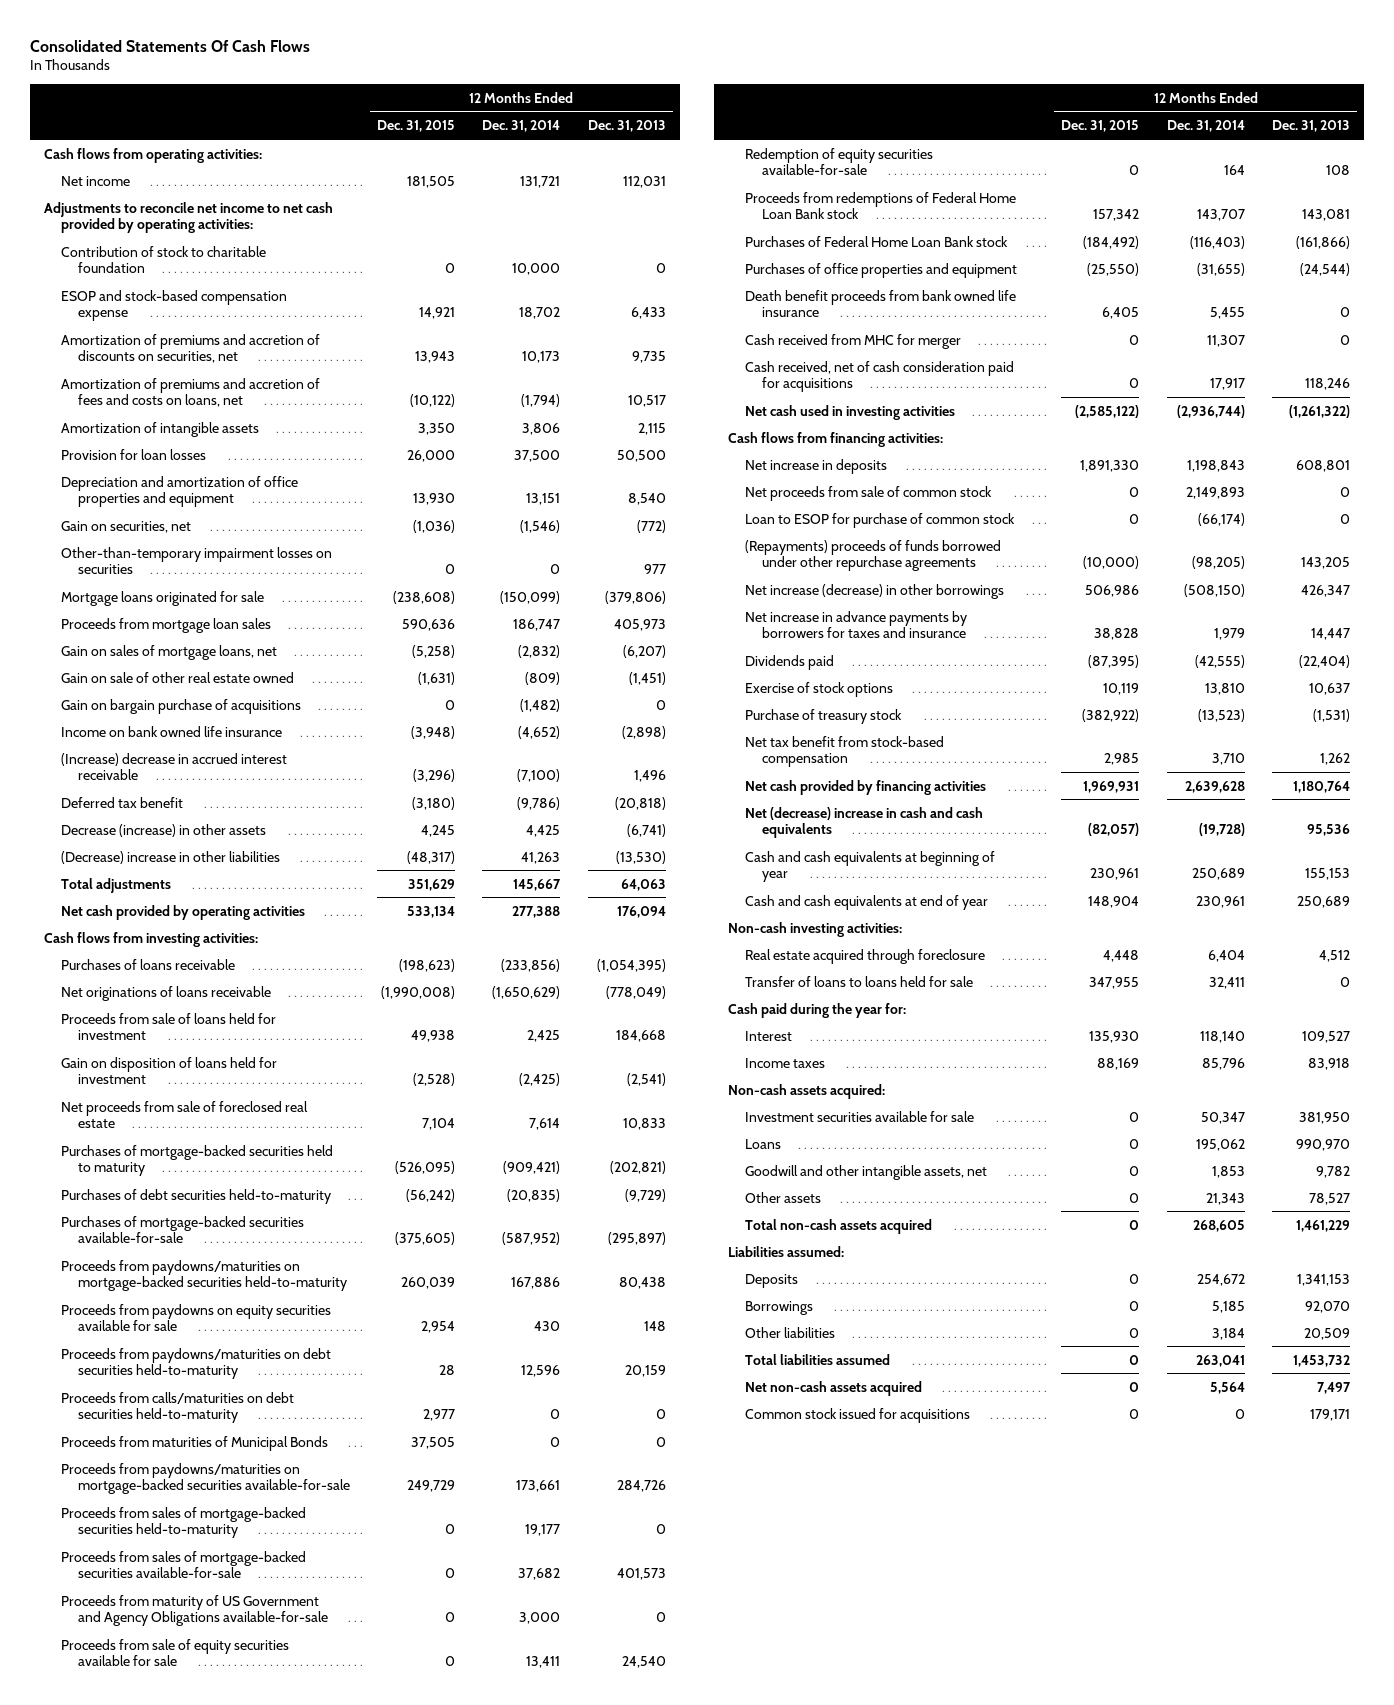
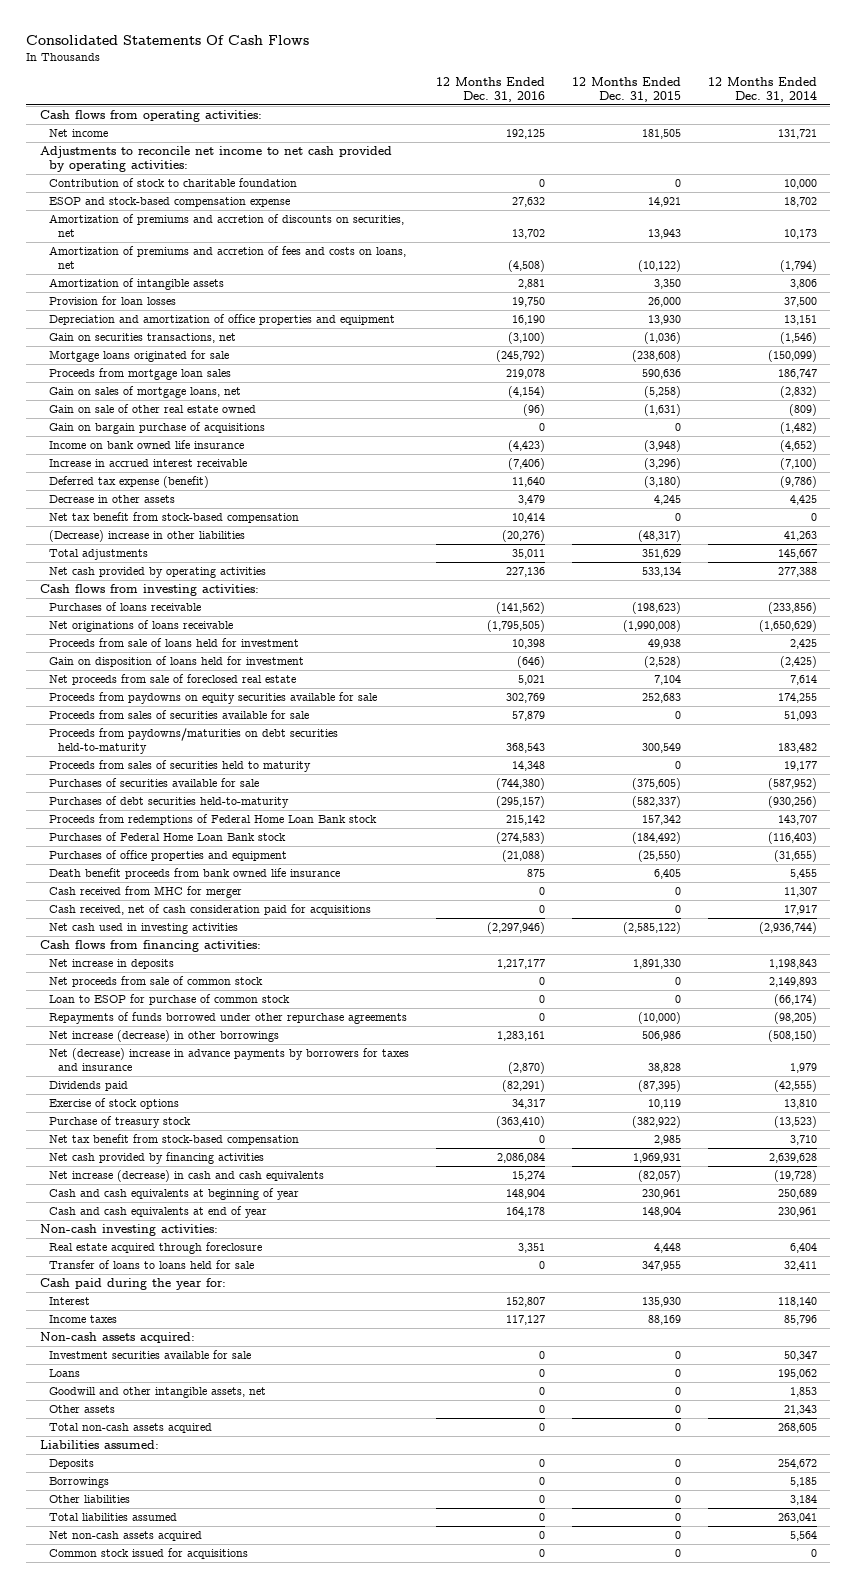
- | 12 Months Ended Dec. 31, 2015 | 12 Months Ended Dec. 31, 2014 | 12 Months Ended Dec. 31, 2013
+ | 12 Months Ended Dec. 31, 2016 | 12 Months Ended Dec. 31, 2015 | 12 Months Ended Dec. 31, 2014
- Gain on securities, net | (1,036) | (1,546) | (772)
- Other-than-temporary impairment losses on securities | 0 | 0 | 977
+ Gain on securities transactions, net | (3,100) | (1,036) | (1,546)
- (Increase) decrease in accrued interest receivable | (3,296) | (7,100) | 1,496
- Deferred tax benefit | (3,180) | (9,786) | (20,818)
- Decrease (increase) in other assets | 4,245 | 4,425 | (6,741)
+ Increase in accrued interest receivable | (7,406) | (3,296) | (7,100)
+ Deferred tax expense (benefit) | 11,640 | (3,180) | (9,786)
+ Decrease in other assets | 3,479 | 4,245 | 4,425
+ Net tax benefit from stock-based compensation | 10,414 | 0 | 0
- Purchases of mortgage-backed securities held to maturity | (526,095) | (909,421) | (202,821)
- Purchases of debt securities held-to-maturity | (56,242) | (20,835) | (9,729)
- Purchases of mortgage-backed securities available-for-sale | (375,605) | (587,952) | (295,897)
- Proceeds from paydowns/maturities on mortgage-backed securities held-to-maturity | 260,039 | 167,886 | 80,438
- Proceeds from paydowns on equity securities available for sale | 2,954 | 430 | 148
- Proceeds from paydowns/maturities on debt securities held-to-maturity | 28 | 12,596 | 20,159
- Proceeds from calls/maturities on debt securities held-to-maturity | 2,977 | 0 | 0
- Proceeds from maturities of Municipal Bonds | 37,505 | 0 | 0
- Proceeds from paydowns/maturities on mortgage-backed securities available-for-sale | 249,729 | 173,661 | 284,726
- Proceeds from sales of mortgage-backed securities held-to-maturity | 0 | 19,177 | 0
- Proceeds from sales of mortgage-backed securities available-for-sale | 0 | 37,682 | 401,573
- Proceeds from maturity of US Government and Agency Obligations available-for-sale | 0 | 3,000 | 0
- Proceeds from sale of equity securities available for sale | 0 | 13,411 | 24,540
- Redemption of equity securities available-for-sale | 0 | 164 | 108
+ Proceeds from paydowns on equity securities available for sale | 302,769 | 252,683 | 174,255
+ Proceeds from sales of securities available for sale | 57,879 | 0 | 51,093
+ Proceeds from paydowns/maturities on debt securities held-to-maturity | 368,543 | 300,549 | 183,482
+ Proceeds from sales of securities held to maturity | 14,348 | 0 | 19,177
+ Purchases of securities available for sale | (744,380) | (375,605) | (587,952)
+ Purchases of debt securities held-to-maturity | (295,157) | (582,337) | (930,256)
- (Repayments) proceeds of funds borrowed under other repurchase agreements | (10,000) | (98,205) | 143,205
+ Repayments of funds borrowed under other repurchase agreements | 0 | (10,000) | (98,205)
- Net increase in advance payments by borrowers for taxes and insurance | 38,828 | 1,979 | 14,447
+ Net (decrease) increase in advance payments by borrowers for taxes and insurance | (2,870) | 38,828 | 1,979
- Net (decrease) increase in cash and cash equivalents | (82,057) | (19,728) | 95,536
+ Net increase (decrease) in cash and cash equivalents | 15,274 | (82,057) | (19,728)

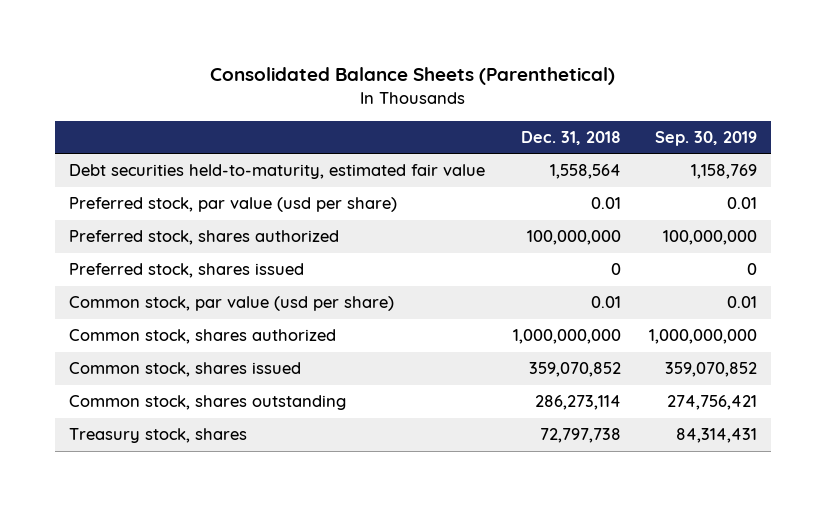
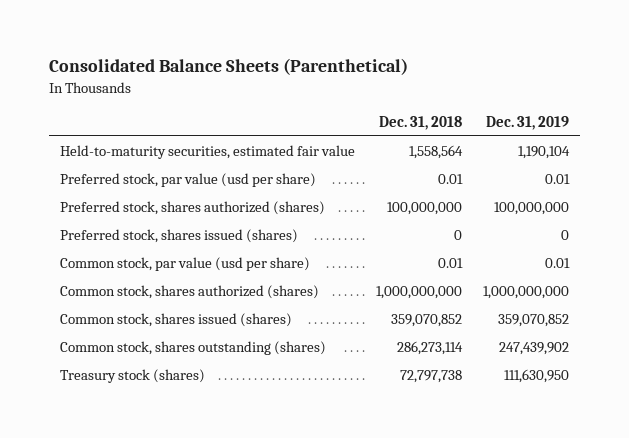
- | Dec. 31, 2018 | Sep. 30, 2019
+ | Dec. 31, 2018 | Dec. 31, 2019
- Debt securities held-to-maturity, estimated fair value | 1,558,564 | 1,158,769
+ Held-to-maturity securities, estimated fair value | 1,558,564 | 1,190,104
- Preferred stock, shares authorized | 100,000,000 | 100,000,000
- Preferred stock, shares issued | 0 | 0
+ Preferred stock, shares authorized (shares) | 100,000,000 | 100,000,000
+ Preferred stock, shares issued (shares) | 0 | 0
- Common stock, shares authorized | 1,000,000,000 | 1,000,000,000
- Common stock, shares issued | 359,070,852 | 359,070,852
- Common stock, shares outstanding | 286,273,114 | 274,756,421
- Treasury stock, shares | 72,797,738 | 84,314,431
+ Common stock, shares authorized (shares) | 1,000,000,000 | 1,000,000,000
+ Common stock, shares issued (shares) | 359,070,852 | 359,070,852
+ Common stock, shares outstanding (shares) | 286,273,114 | 247,439,902
+ Treasury stock (shares) | 72,797,738 | 111,630,950

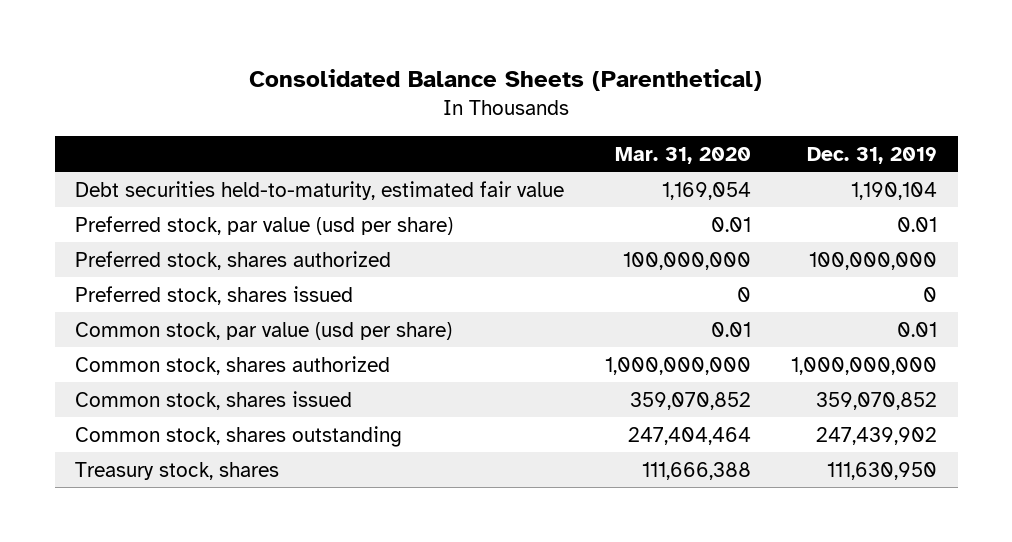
- | Dec. 31, 2018 | Dec. 31, 2019
+ | Mar. 31, 2020 | Dec. 31, 2019
- Held-to-maturity securities, estimated fair value | 1,558,564 | 1,190,104
+ Debt securities held-to-maturity, estimated fair value | 1,169,054 | 1,190,104
- Preferred stock, shares authorized (shares) | 100,000,000 | 100,000,000
- Preferred stock, shares issued (shares) | 0 | 0
+ Preferred stock, shares authorized | 100,000,000 | 100,000,000
+ Preferred stock, shares issued | 0 | 0
- Common stock, shares authorized (shares) | 1,000,000,000 | 1,000,000,000
- Common stock, shares issued (shares) | 359,070,852 | 359,070,852
- Common stock, shares outstanding (shares) | 286,273,114 | 247,439,902
- Treasury stock (shares) | 72,797,738 | 111,630,950
+ Common stock, shares authorized | 1,000,000,000 | 1,000,000,000
+ Common stock, shares issued | 359,070,852 | 359,070,852
+ Common stock, shares outstanding | 247,404,464 | 247,439,902
+ Treasury stock, shares | 111,666,388 | 111,630,950

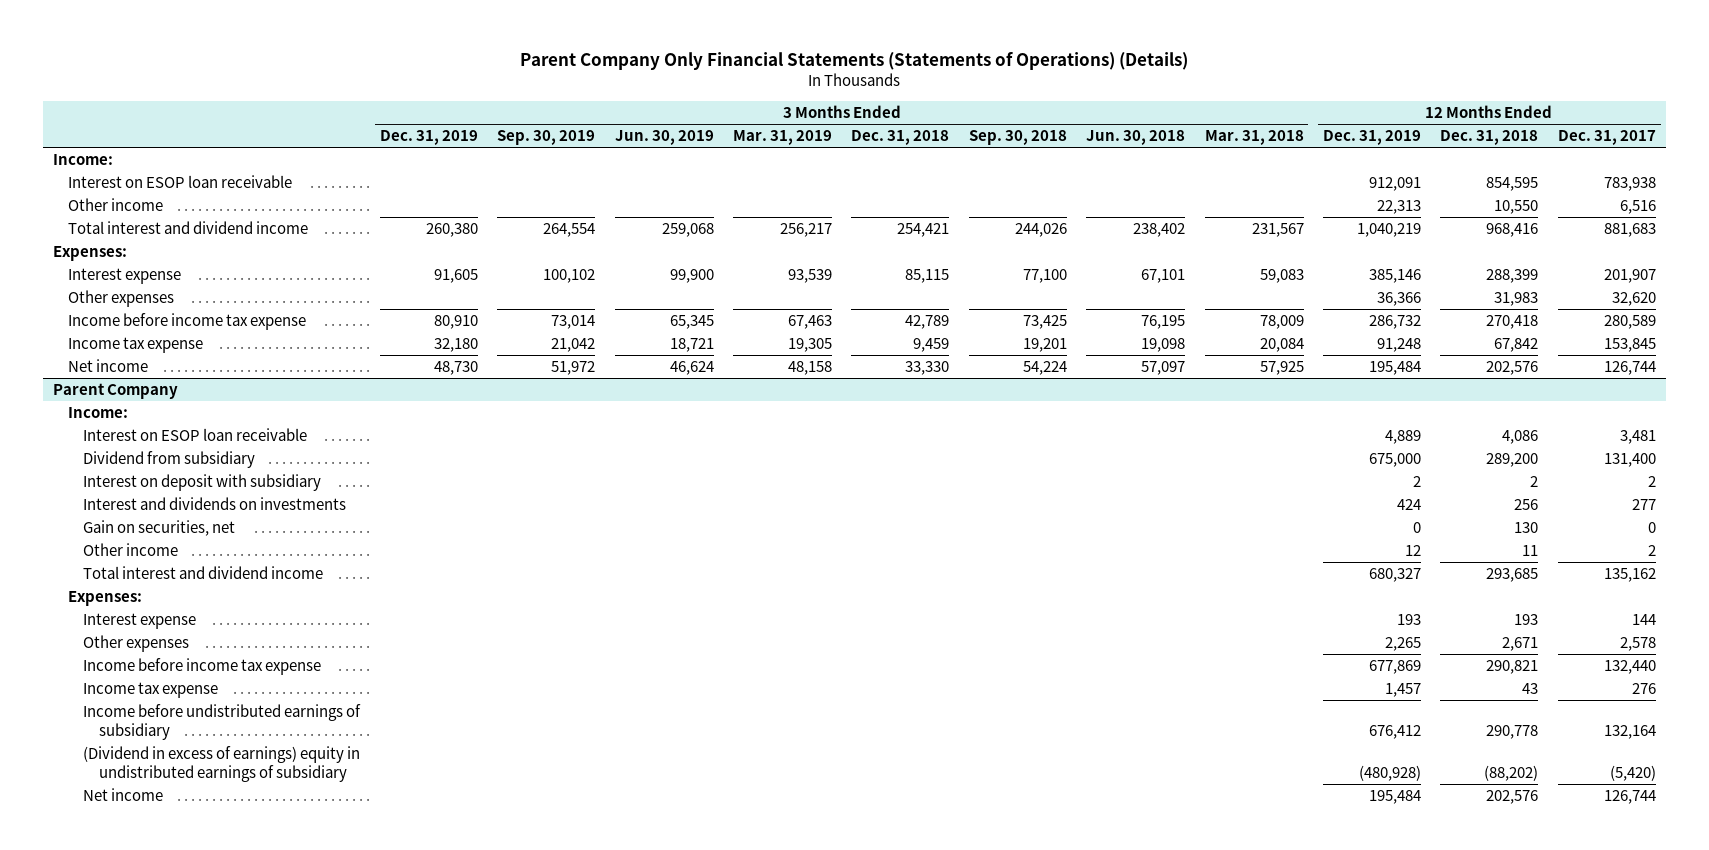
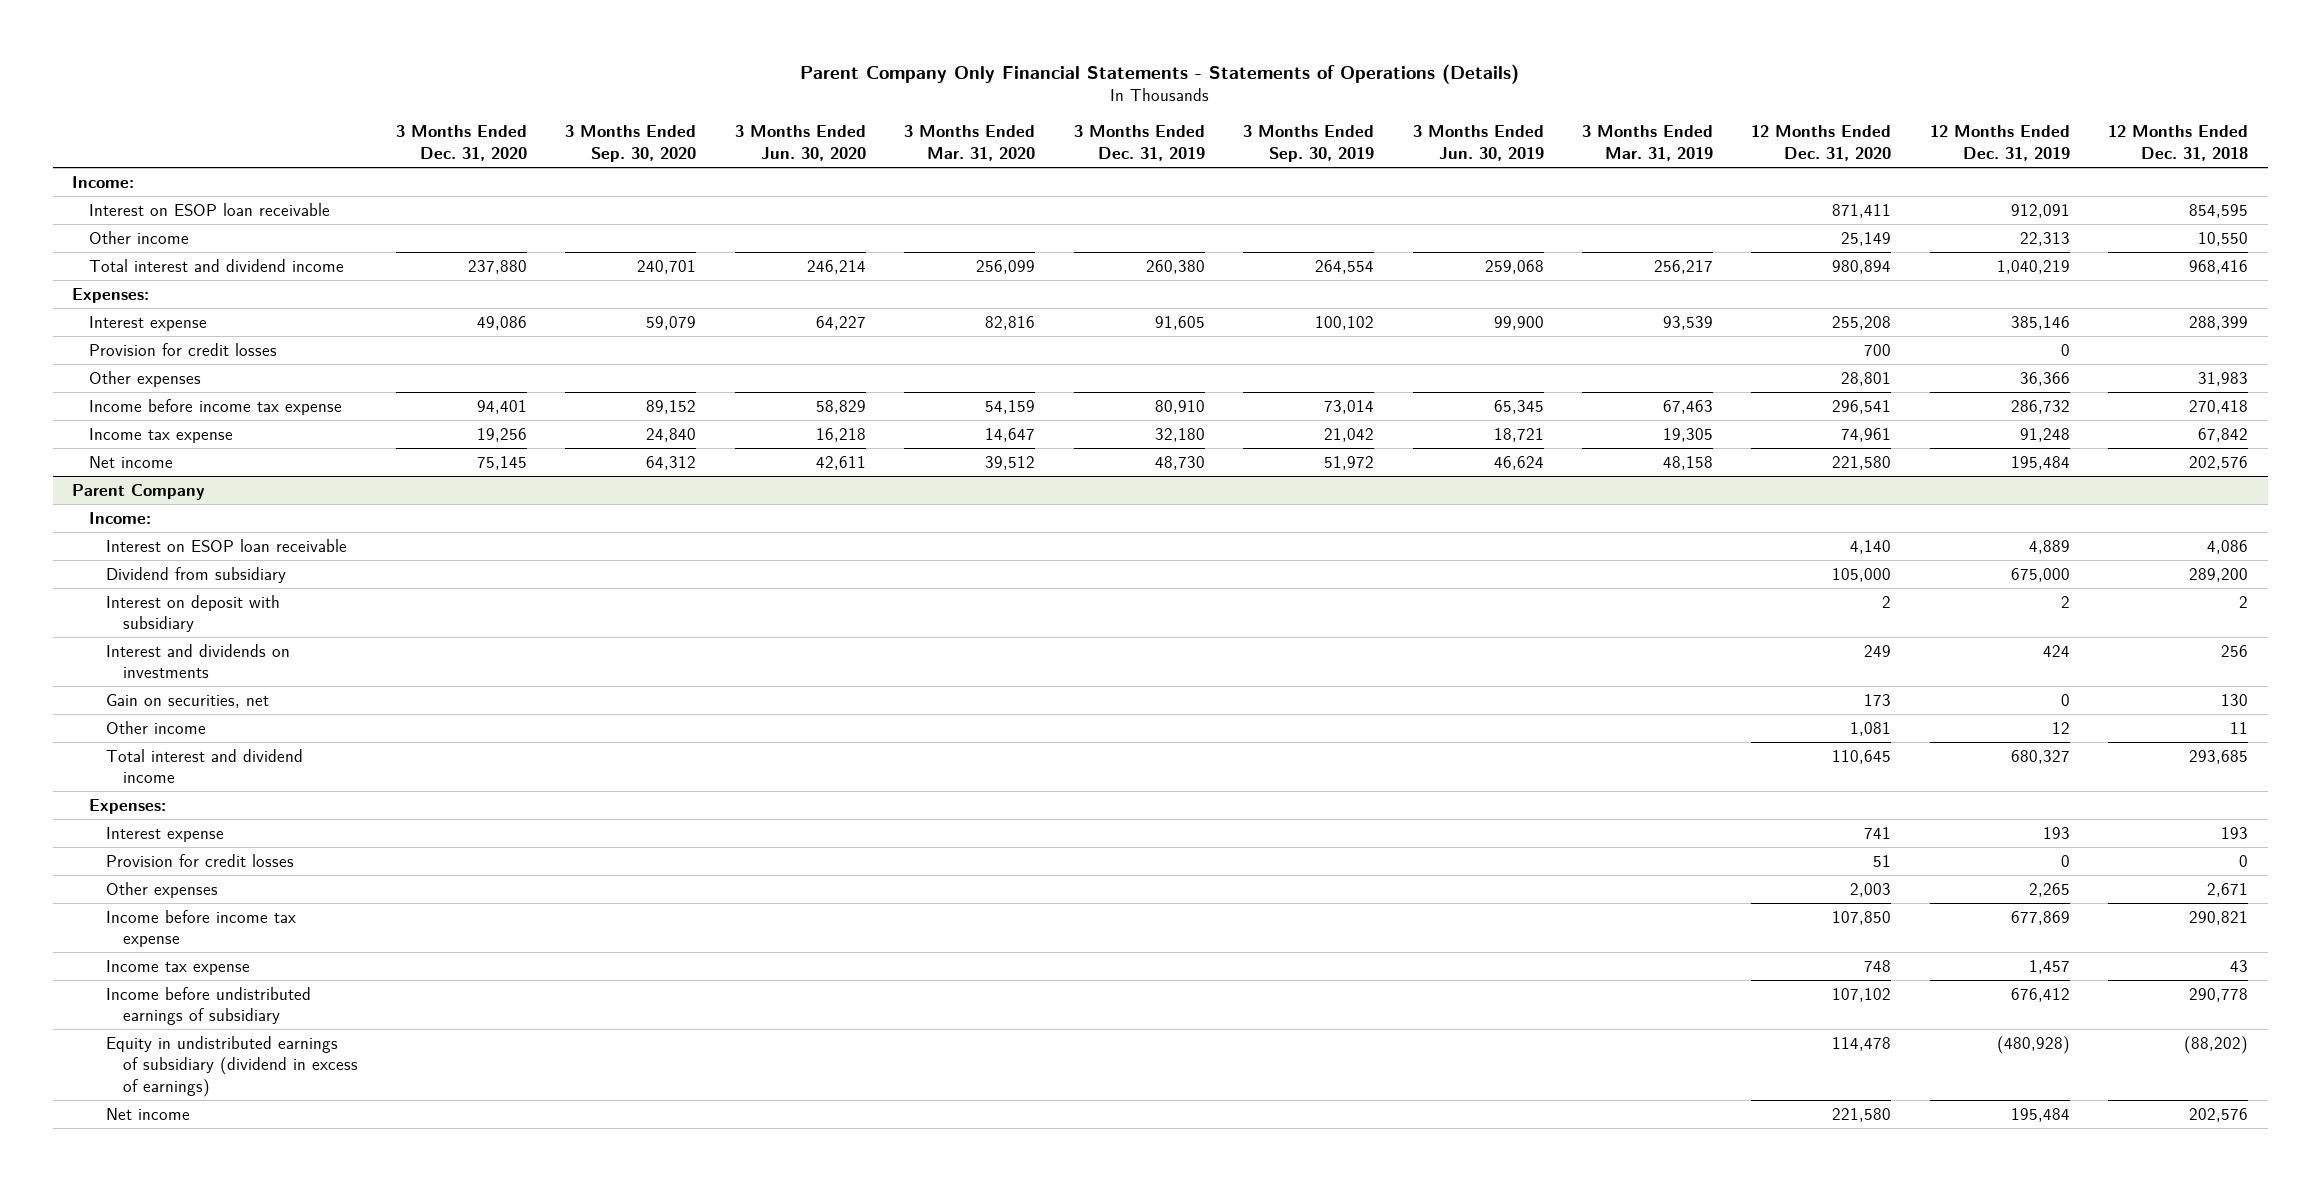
- Parent Company Only Financial Statements (Statements of Operations) (Details)
+ Parent Company Only Financial Statements - Statements of Operations (Details)
- | 3 Months Ended Dec. 31, 2019 | 3 Months Ended Sep. 30, 2019 | 3 Months Ended Jun. 30, 2019 | 3 Months Ended Mar. 31, 2019 | 3 Months Ended Dec. 31, 2018 | 3 Months Ended Sep. 30, 2018 | 3 Months Ended Jun. 30, 2018 | 3 Months Ended Mar. 31, 2018 | 12 Months Ended Dec. 31, 2019 | 12 Months Ended Dec. 31, 2018 | 12 Months Ended Dec. 31, 2017
+ | 3 Months Ended Dec. 31, 2020 | 3 Months Ended Sep. 30, 2020 | 3 Months Ended Jun. 30, 2020 | 3 Months Ended Mar. 31, 2020 | 3 Months Ended Dec. 31, 2019 | 3 Months Ended Sep. 30, 2019 | 3 Months Ended Jun. 30, 2019 | 3 Months Ended Mar. 31, 2019 | 12 Months Ended Dec. 31, 2020 | 12 Months Ended Dec. 31, 2019 | 12 Months Ended Dec. 31, 2018
+ Provision for credit losses | | | | | | | | | 700 | 0 |
@ Parent Company
+ Provision for credit losses | | | | | | | | | 51 | 0 | 0
- (Dividend in excess of earnings) equity in undistributed earnings of subsidiary | | | | | | | | | (480,928) | (88,202) | (5,420)
+ Equity in undistributed earnings of subsidiary (dividend in excess of earnings) | | | | | | | | | 114,478 | (480,928) | (88,202)

